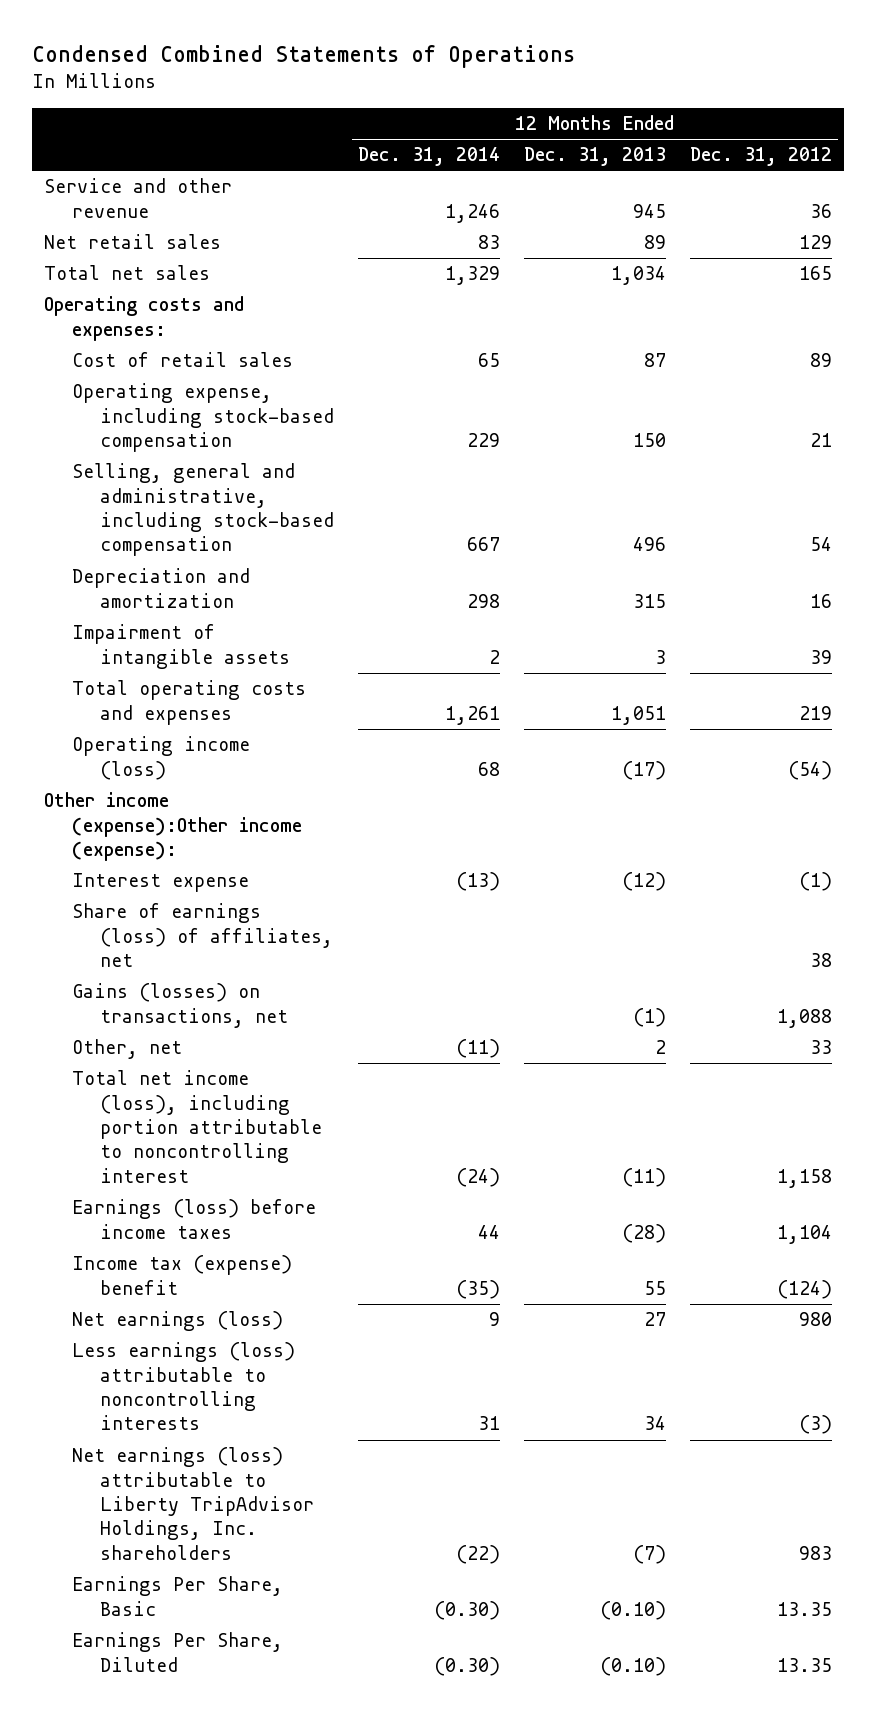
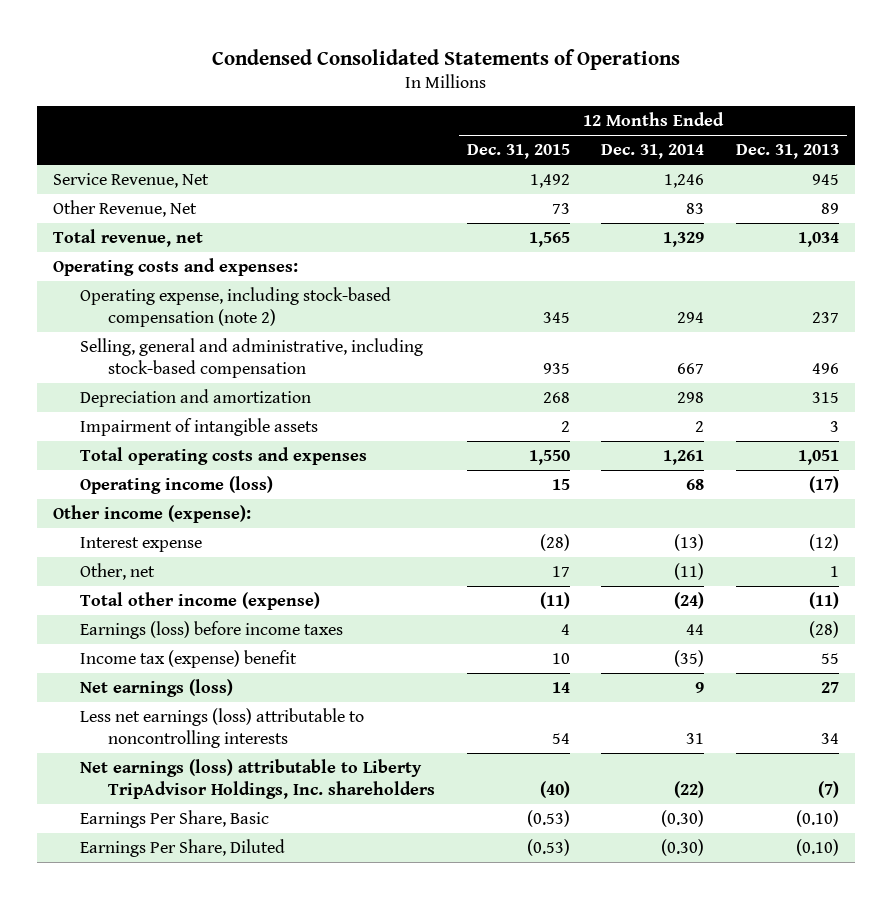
- Condensed Combined Statements of Operations
+ Condensed Consolidated Statements of Operations
- | 12 Months Ended Dec. 31, 2014 | 12 Months Ended Dec. 31, 2013 | 12 Months Ended Dec. 31, 2012
+ | 12 Months Ended Dec. 31, 2015 | 12 Months Ended Dec. 31, 2014 | 12 Months Ended Dec. 31, 2013
- Service and other revenue | 1,246 | 945 | 36
- Net retail sales | 83 | 89 | 129
- Total net sales | 1,329 | 1,034 | 165
+ Service Revenue, Net | 1,492 | 1,246 | 945
+ Other Revenue, Net | 73 | 83 | 89
+ Total revenue, net | 1,565 | 1,329 | 1,034
- Cost of retail sales | 65 | 87 | 89
- Operating expense, including stock-based compensation | 229 | 150 | 21
+ Operating expense, including stock-based compensation (note 2) | 345 | 294 | 237
- Other income (expense):Other income (expense):
+ Other income (expense):
- Share of earnings (loss) of affiliates, net | | | 38
- Gains (losses) on transactions, net | | (1) | 1,088
- Other, net | (11) | 2 | 33
- Total net income (loss), including portion attributable to noncontrolling interest | (24) | (11) | 1,158
+ Other, net | 17 | (11) | 1
+ Total other income (expense) | (11) | (24) | (11)
- Less earnings (loss) attributable to noncontrolling interests | 31 | 34 | (3)
+ Less net earnings (loss) attributable to noncontrolling interests | 54 | 31 | 34

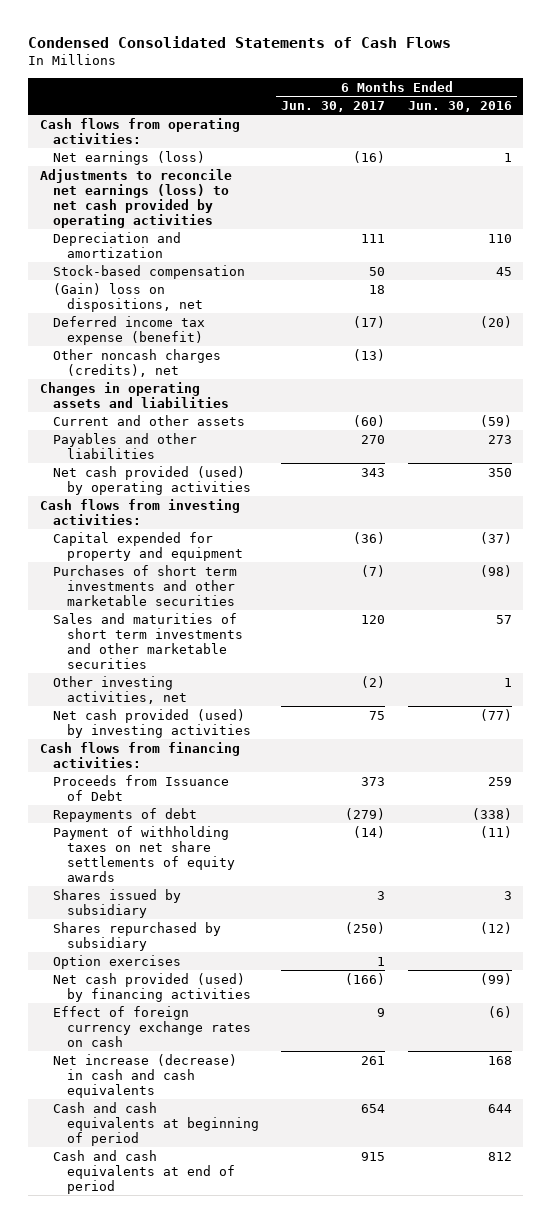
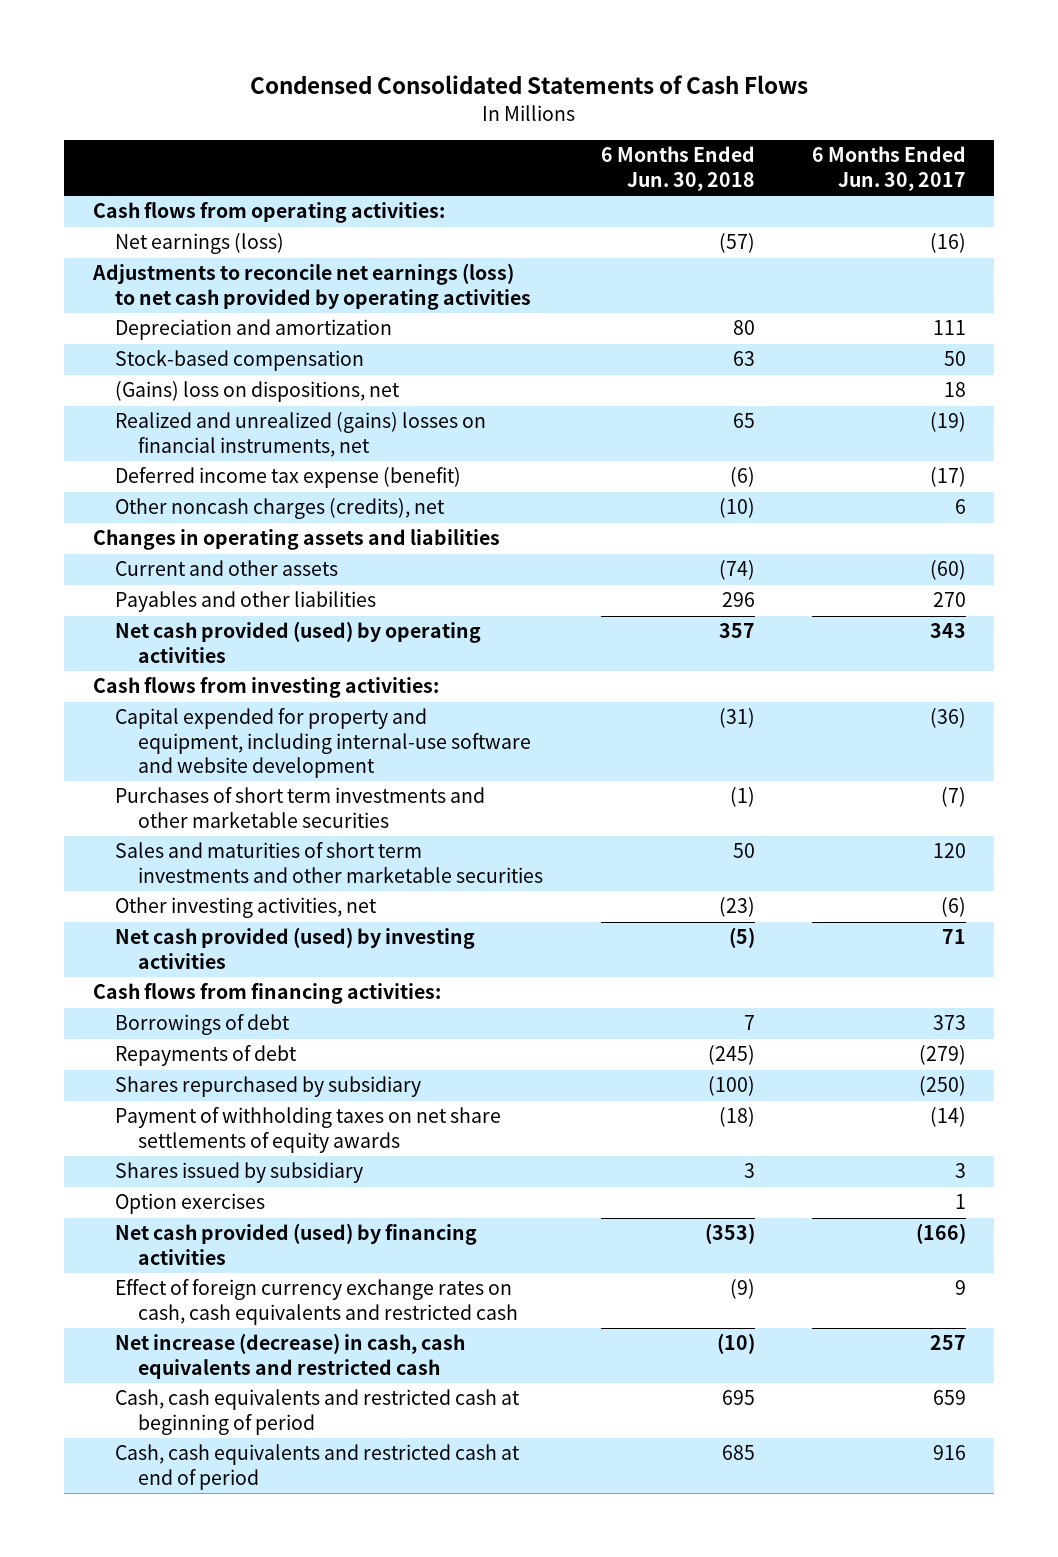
- | 6 Months Ended Jun. 30, 2017 | 6 Months Ended Jun. 30, 2016
+ | 6 Months Ended Jun. 30, 2018 | 6 Months Ended Jun. 30, 2017
- (Gain) loss on dispositions, net | 18 |
+ (Gains) loss on dispositions, net | | 18
+ Realized and unrealized (gains) losses on financial instruments, net | 65 | (19)
- Other noncash charges (credits), net | (13) |
+ Other noncash charges (credits), net | (10) | 6
- Capital expended for property and equipment | (36) | (37)
+ Capital expended for property and equipment, including internal-use software and website development | (31) | (36)
- Other investing activities, net | (2) | 1
- Net cash provided (used) by investing activities | 75 | (77)
+ Other investing activities, net | (23) | (6)
+ Net cash provided (used) by investing activities | (5) | 71
- Proceeds from Issuance of Debt | 373 | 259
+ Borrowings of debt | 7 | 373
moved up: Shares repurchased by subsidiary | (100) | (250)
- Effect of foreign currency exchange rates on cash | 9 | (6)
- Net increase (decrease) in cash and cash equivalents | 261 | 168
- Cash and cash equivalents at beginning of period | 654 | 644
- Cash and cash equivalents at end of period | 915 | 812
+ Effect of foreign currency exchange rates on cash, cash equivalents and restricted cash | (9) | 9
+ Net increase (decrease) in cash, cash equivalents and restricted cash | (10) | 257
+ Cash, cash equivalents and restricted cash at beginning of period | 695 | 659
+ Cash, cash equivalents and restricted cash at end of period | 685 | 916

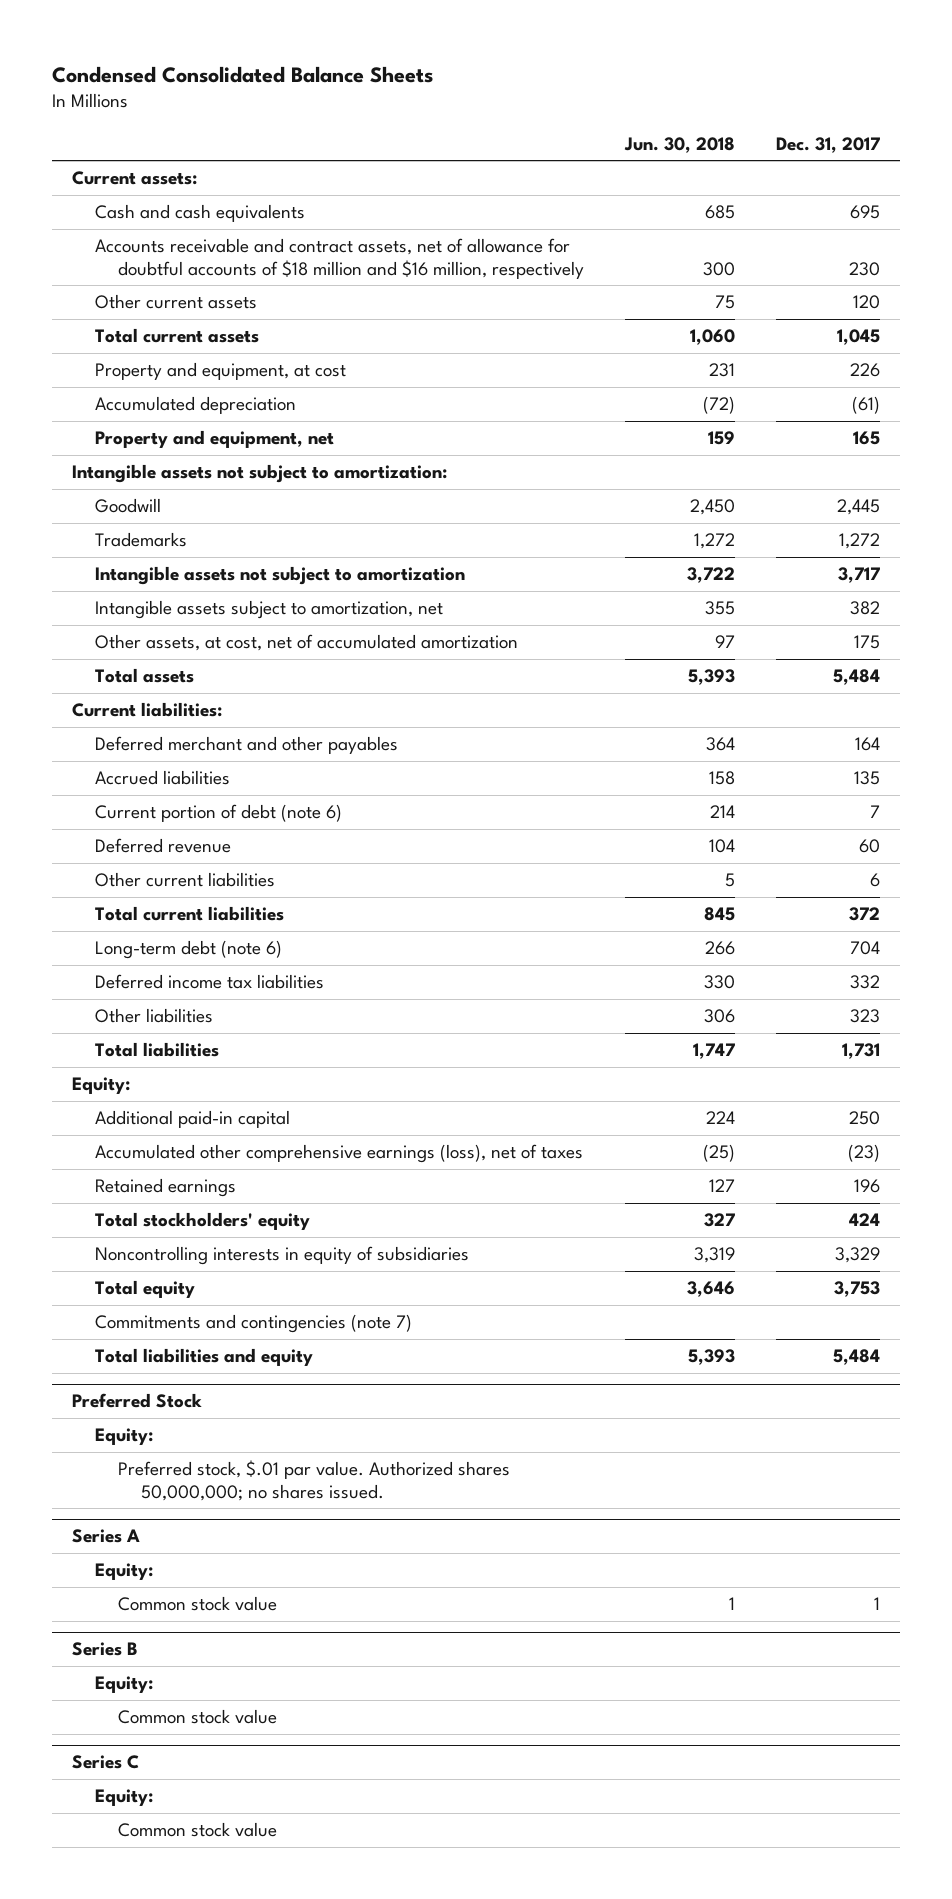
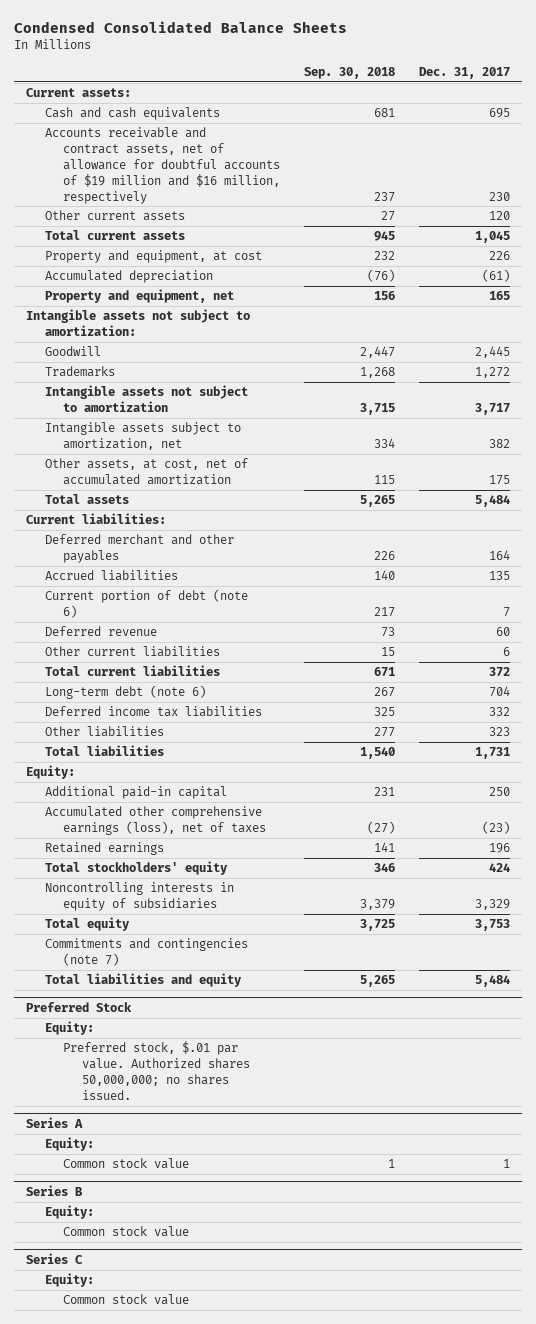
- | Jun. 30, 2018 | Dec. 31, 2017
+ | Sep. 30, 2018 | Dec. 31, 2017
- Accounts receivable and contract assets, net of allowance for doubtful accounts of $18 million and $16 million, respectively | 300 | 230
+ Accounts receivable and contract assets, net of allowance for doubtful accounts of $19 million and $16 million, respectively | 237 | 230

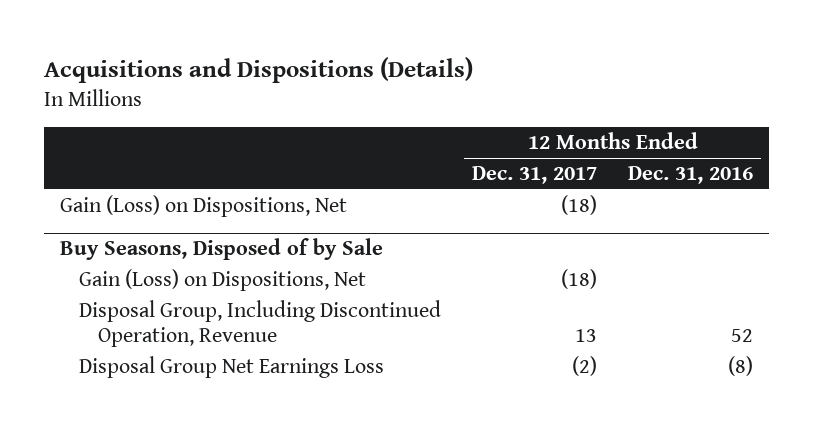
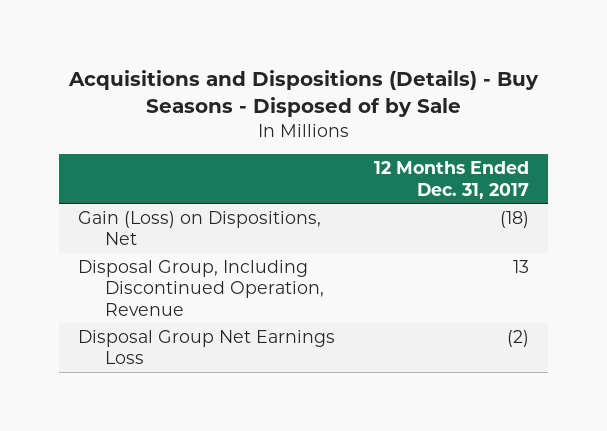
- Acquisitions and Dispositions (Details)
+ Acquisitions and Dispositions (Details) - Buy Seasons - Disposed of by Sale
- | 12 Months Ended Dec. 31, 2017 | 12 Months Ended Dec. 31, 2016
+ | 12 Months Ended Dec. 31, 2017
- Buy Seasons, Disposed of by Sale
- Gain (Loss) on Dispositions, Net | (18) |

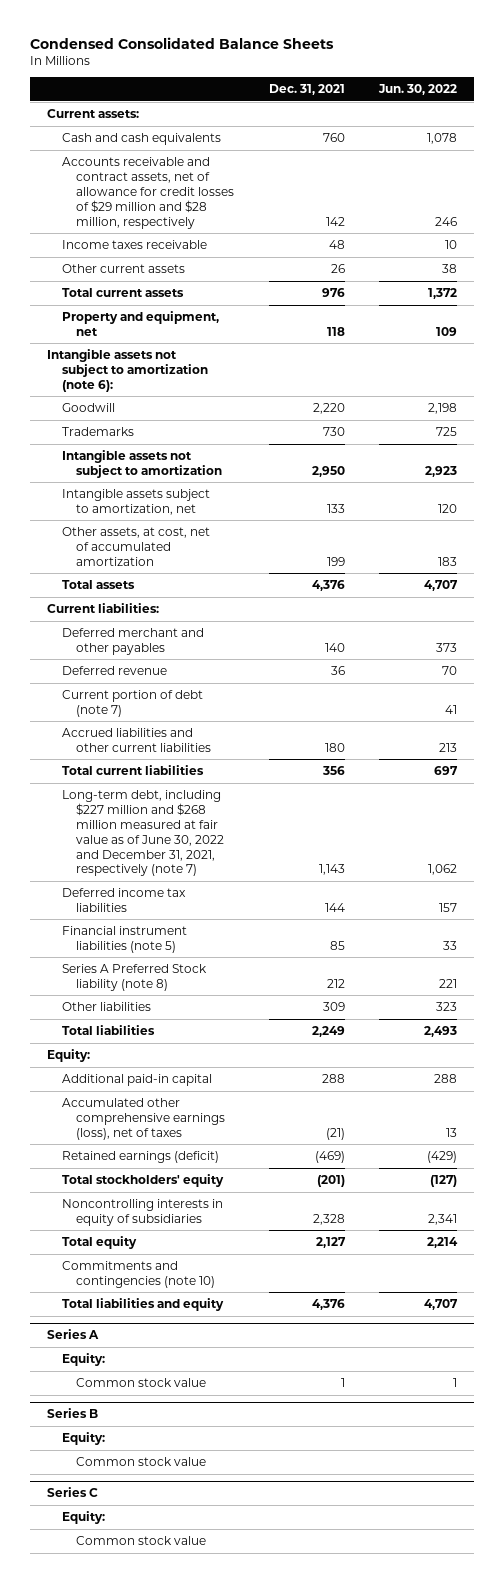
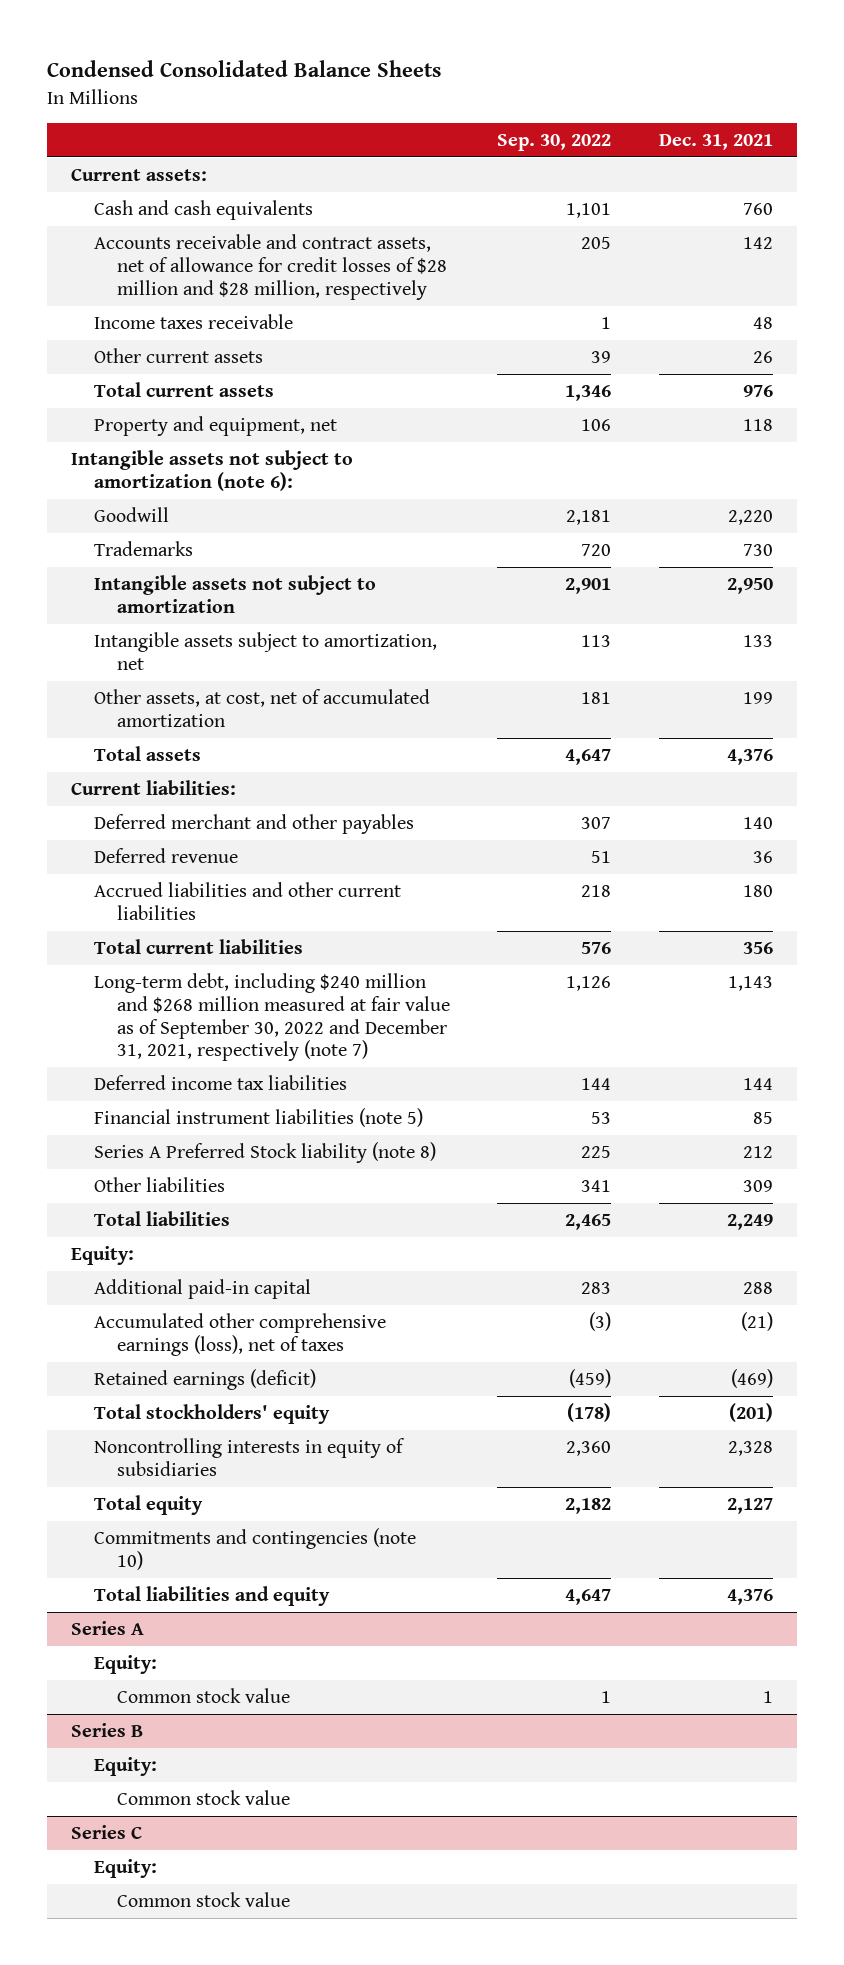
- | Dec. 31, 2021 | Jun. 30, 2022
+ | Sep. 30, 2022 | Dec. 31, 2021
- Accounts receivable and contract assets, net of allowance for credit losses of $29 million and $28 million, respectively | 142 | 246
+ Accounts receivable and contract assets, net of allowance for credit losses of $28 million and $28 million, respectively | 205 | 142
- Current portion of debt (note 7) | | 41
- Long-term debt, including $227 million and $268 million measured at fair value as of June 30, 2022 and December 31, 2021, respectively (note 7) | 1,143 | 1,062
+ Long-term debt, including $240 million and $268 million measured at fair value as of September 30, 2022 and December 31, 2021, respectively (note 7) | 1,126 | 1,143

